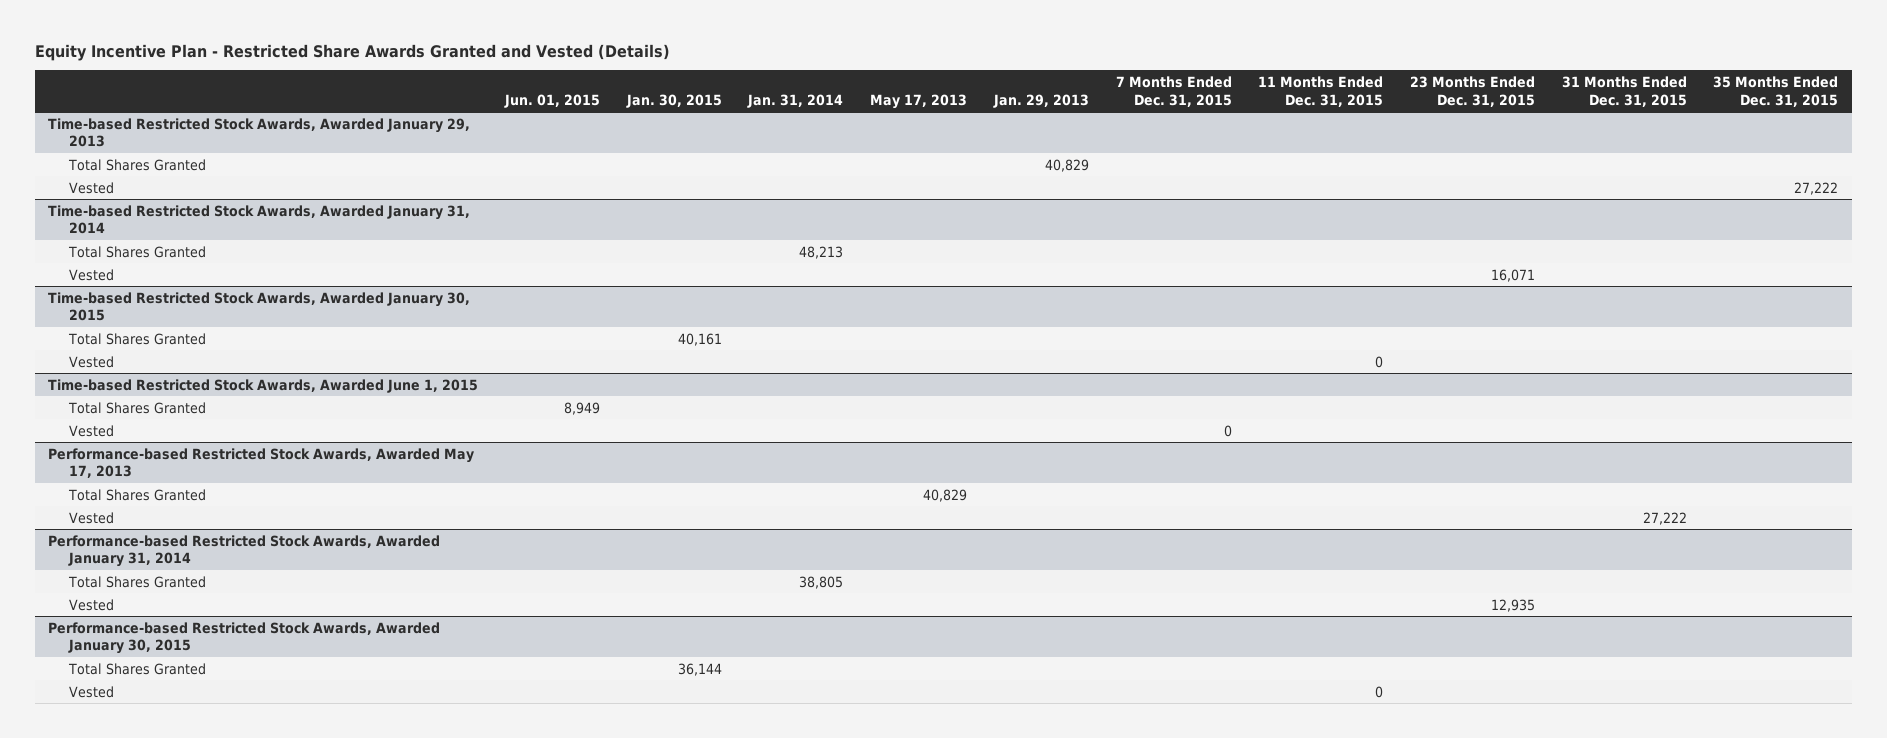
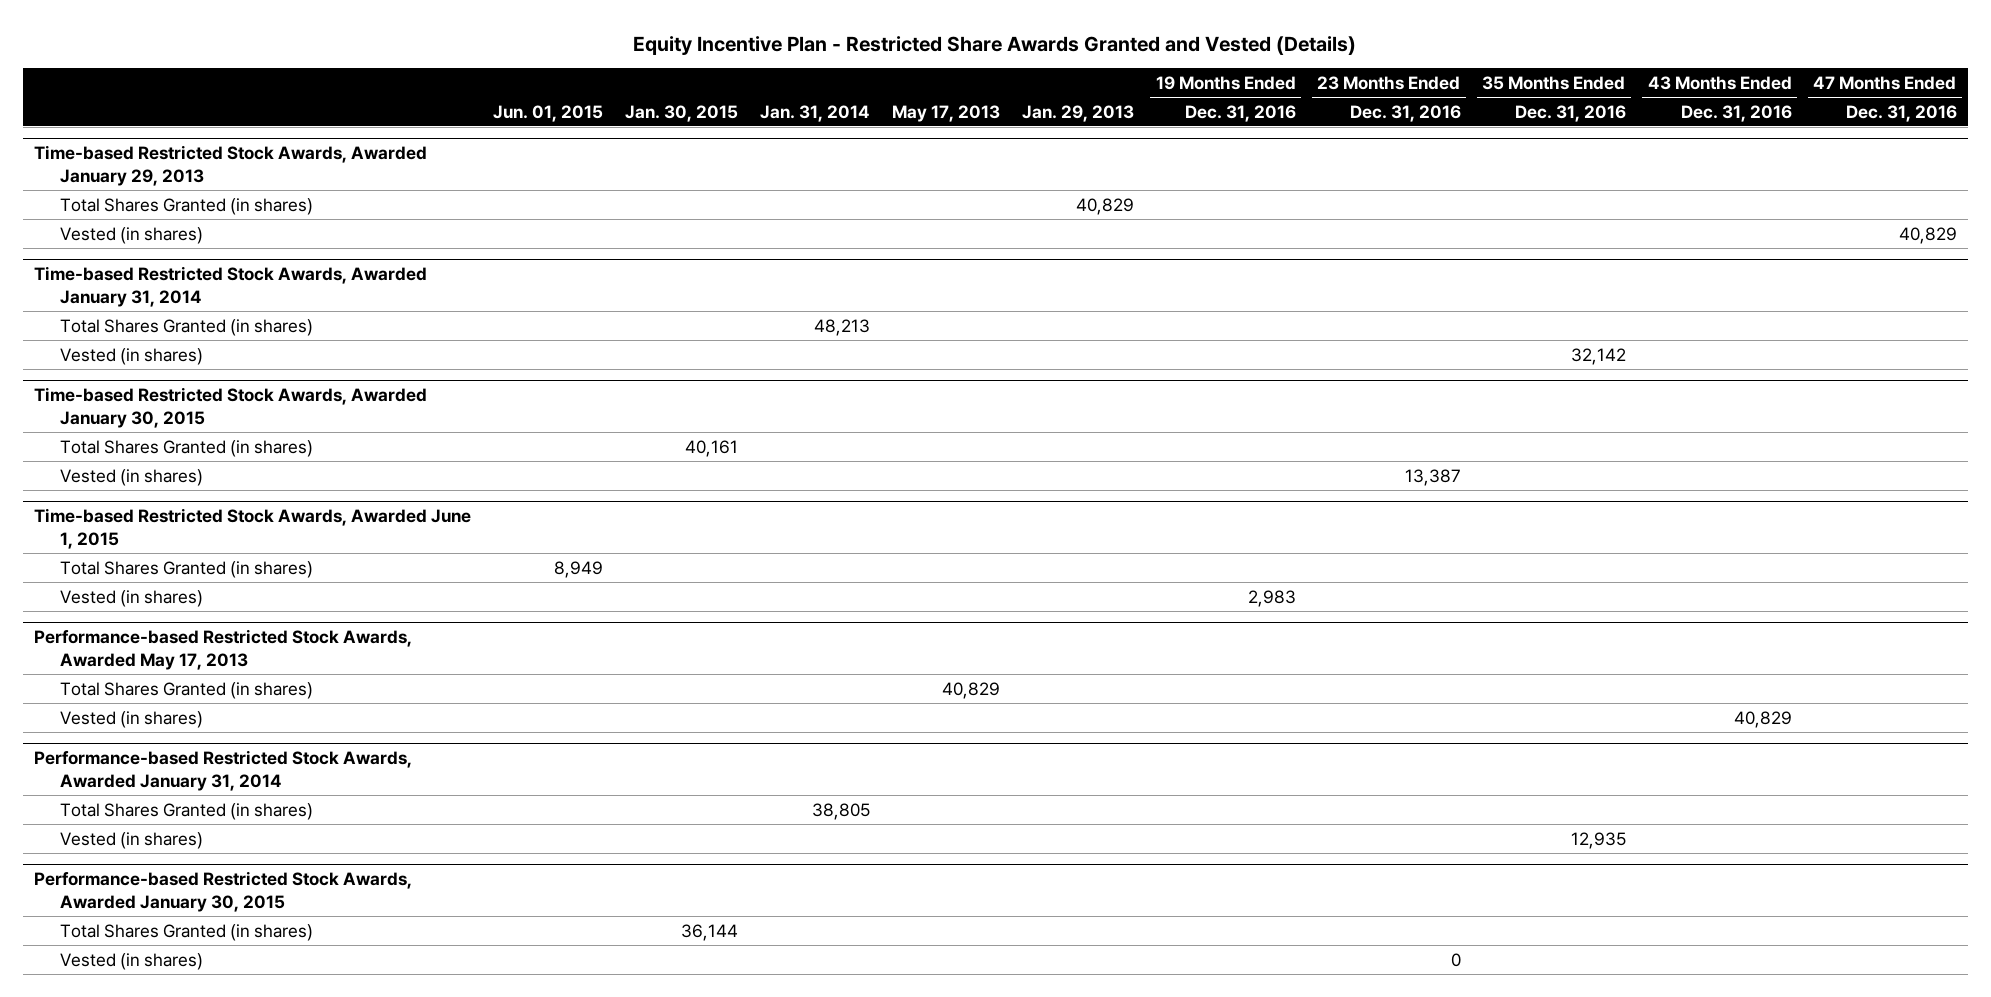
- | Jun. 01, 2015 | Jan. 30, 2015 | Jan. 31, 2014 | May 17, 2013 | Jan. 29, 2013 | 7 Months Ended Dec. 31, 2015 | 11 Months Ended Dec. 31, 2015 | 23 Months Ended Dec. 31, 2015 | 31 Months Ended Dec. 31, 2015 | 35 Months Ended Dec. 31, 2015
+ | Jun. 01, 2015 | Jan. 30, 2015 | Jan. 31, 2014 | May 17, 2013 | Jan. 29, 2013 | 19 Months Ended Dec. 31, 2016 | 23 Months Ended Dec. 31, 2016 | 35 Months Ended Dec. 31, 2016 | 43 Months Ended Dec. 31, 2016 | 47 Months Ended Dec. 31, 2016
@ Time-based Restricted Stock Awards, Awarded January 29, 2013
- Total Shares Granted | | | | | 40,829 | | | | |
- Vested | | | | | | | | | | 27,222
+ Total Shares Granted (in shares) | | | | | 40,829 | | | | |
+ Vested (in shares) | | | | | | | | | | 40,829
@ Time-based Restricted Stock Awards, Awarded January 31, 2014
- Total Shares Granted | | | 48,213 | | | | | | |
- Vested | | | | | | | | 16,071 | |
+ Total Shares Granted (in shares) | | | 48,213 | | | | | | |
+ Vested (in shares) | | | | | | | | 32,142 | |
@ Time-based Restricted Stock Awards, Awarded January 30, 2015
- Total Shares Granted | | 40,161 | | | | | | | |
- Vested | | | | | | | 0 | | |
+ Total Shares Granted (in shares) | | 40,161 | | | | | | | |
+ Vested (in shares) | | | | | | | 13,387 | | |
@ Time-based Restricted Stock Awards, Awarded June 1, 2015
- Total Shares Granted | 8,949 | | | | | | | | |
- Vested | | | | | | 0 | | | |
+ Total Shares Granted (in shares) | 8,949 | | | | | | | | |
+ Vested (in shares) | | | | | | 2,983 | | | |
@ Performance-based Restricted Stock Awards, Awarded May 17, 2013
- Total Shares Granted | | | | 40,829 | | | | | |
- Vested | | | | | | | | | 27,222 |
+ Total Shares Granted (in shares) | | | | 40,829 | | | | | |
+ Vested (in shares) | | | | | | | | | 40,829 |
@ Performance-based Restricted Stock Awards, Awarded January 31, 2014
- Total Shares Granted | | | 38,805 | | | | | | |
- Vested | | | | | | | | 12,935 | |
+ Total Shares Granted (in shares) | | | 38,805 | | | | | | |
+ Vested (in shares) | | | | | | | | 12,935 | |
@ Performance-based Restricted Stock Awards, Awarded January 30, 2015
- Total Shares Granted | | 36,144 | | | | | | | |
- Vested | | | | | | | 0 | | |
+ Total Shares Granted (in shares) | | 36,144 | | | | | | | |
+ Vested (in shares) | | | | | | | 0 | | |

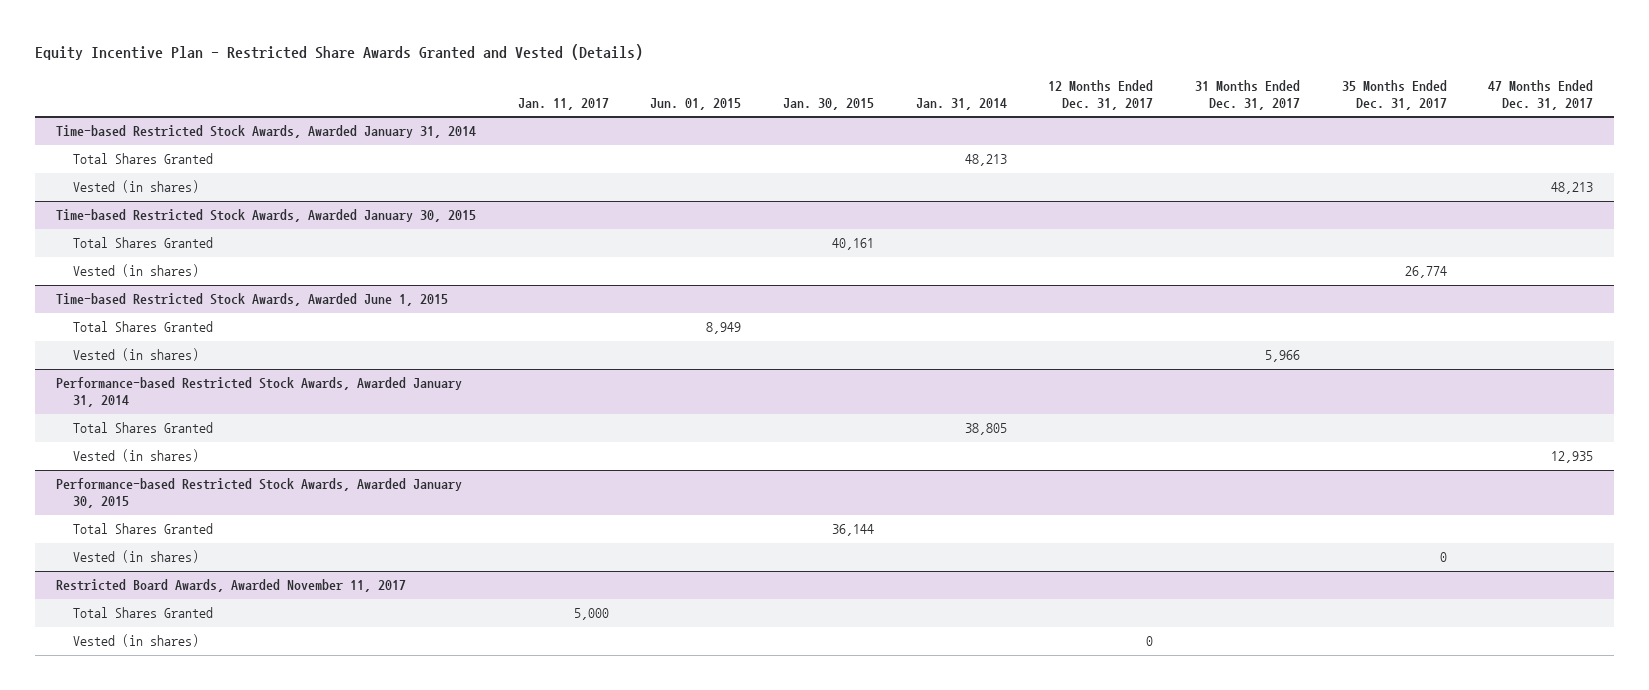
- | Jun. 01, 2015 | Jan. 30, 2015 | Jan. 31, 2014 | May 17, 2013 | Jan. 29, 2013 | 19 Months Ended Dec. 31, 2016 | 23 Months Ended Dec. 31, 2016 | 35 Months Ended Dec. 31, 2016 | 43 Months Ended Dec. 31, 2016 | 47 Months Ended Dec. 31, 2016
+ | Jan. 11, 2017 | Jun. 01, 2015 | Jan. 30, 2015 | Jan. 31, 2014 | 12 Months Ended Dec. 31, 2017 | 31 Months Ended Dec. 31, 2017 | 35 Months Ended Dec. 31, 2017 | 47 Months Ended Dec. 31, 2017
- Time-based Restricted Stock Awards, Awarded January 29, 2013
- Total Shares Granted (in shares) | | | | | 40,829 | | | | |
- Vested (in shares) | | | | | | | | | | 40,829
@ Time-based Restricted Stock Awards, Awarded January 31, 2014
- Total Shares Granted (in shares) | | | 48,213 | | | | | | |
+ Total Shares Granted | | | | 48,213 | | | |
@ Time-based Restricted Stock Awards, Awarded January 30, 2015
- Total Shares Granted (in shares) | | 40,161 | | | | | | | |
+ Total Shares Granted | | | 40,161 | | | | |
@ Time-based Restricted Stock Awards, Awarded June 1, 2015
- Total Shares Granted (in shares) | 8,949 | | | | | | | | |
+ Total Shares Granted | | 8,949 | | | | | |
- Performance-based Restricted Stock Awards, Awarded May 17, 2013
- Total Shares Granted (in shares) | | | | 40,829 | | | | | |
- Vested (in shares) | | | | | | | | | 40,829 |
@ Performance-based Restricted Stock Awards, Awarded January 31, 2014
- Total Shares Granted (in shares) | | | 38,805 | | | | | | |
+ Total Shares Granted | | | | 38,805 | | | |
@ Performance-based Restricted Stock Awards, Awarded January 30, 2015
- Total Shares Granted (in shares) | | 36,144 | | | | | | | |
+ Total Shares Granted | | | 36,144 | | | | |
+ Restricted Board Awards, Awarded November 11, 2017
+ Total Shares Granted | 5,000 | | | | | | |
+ Vested (in shares) | | | | | 0 | | |

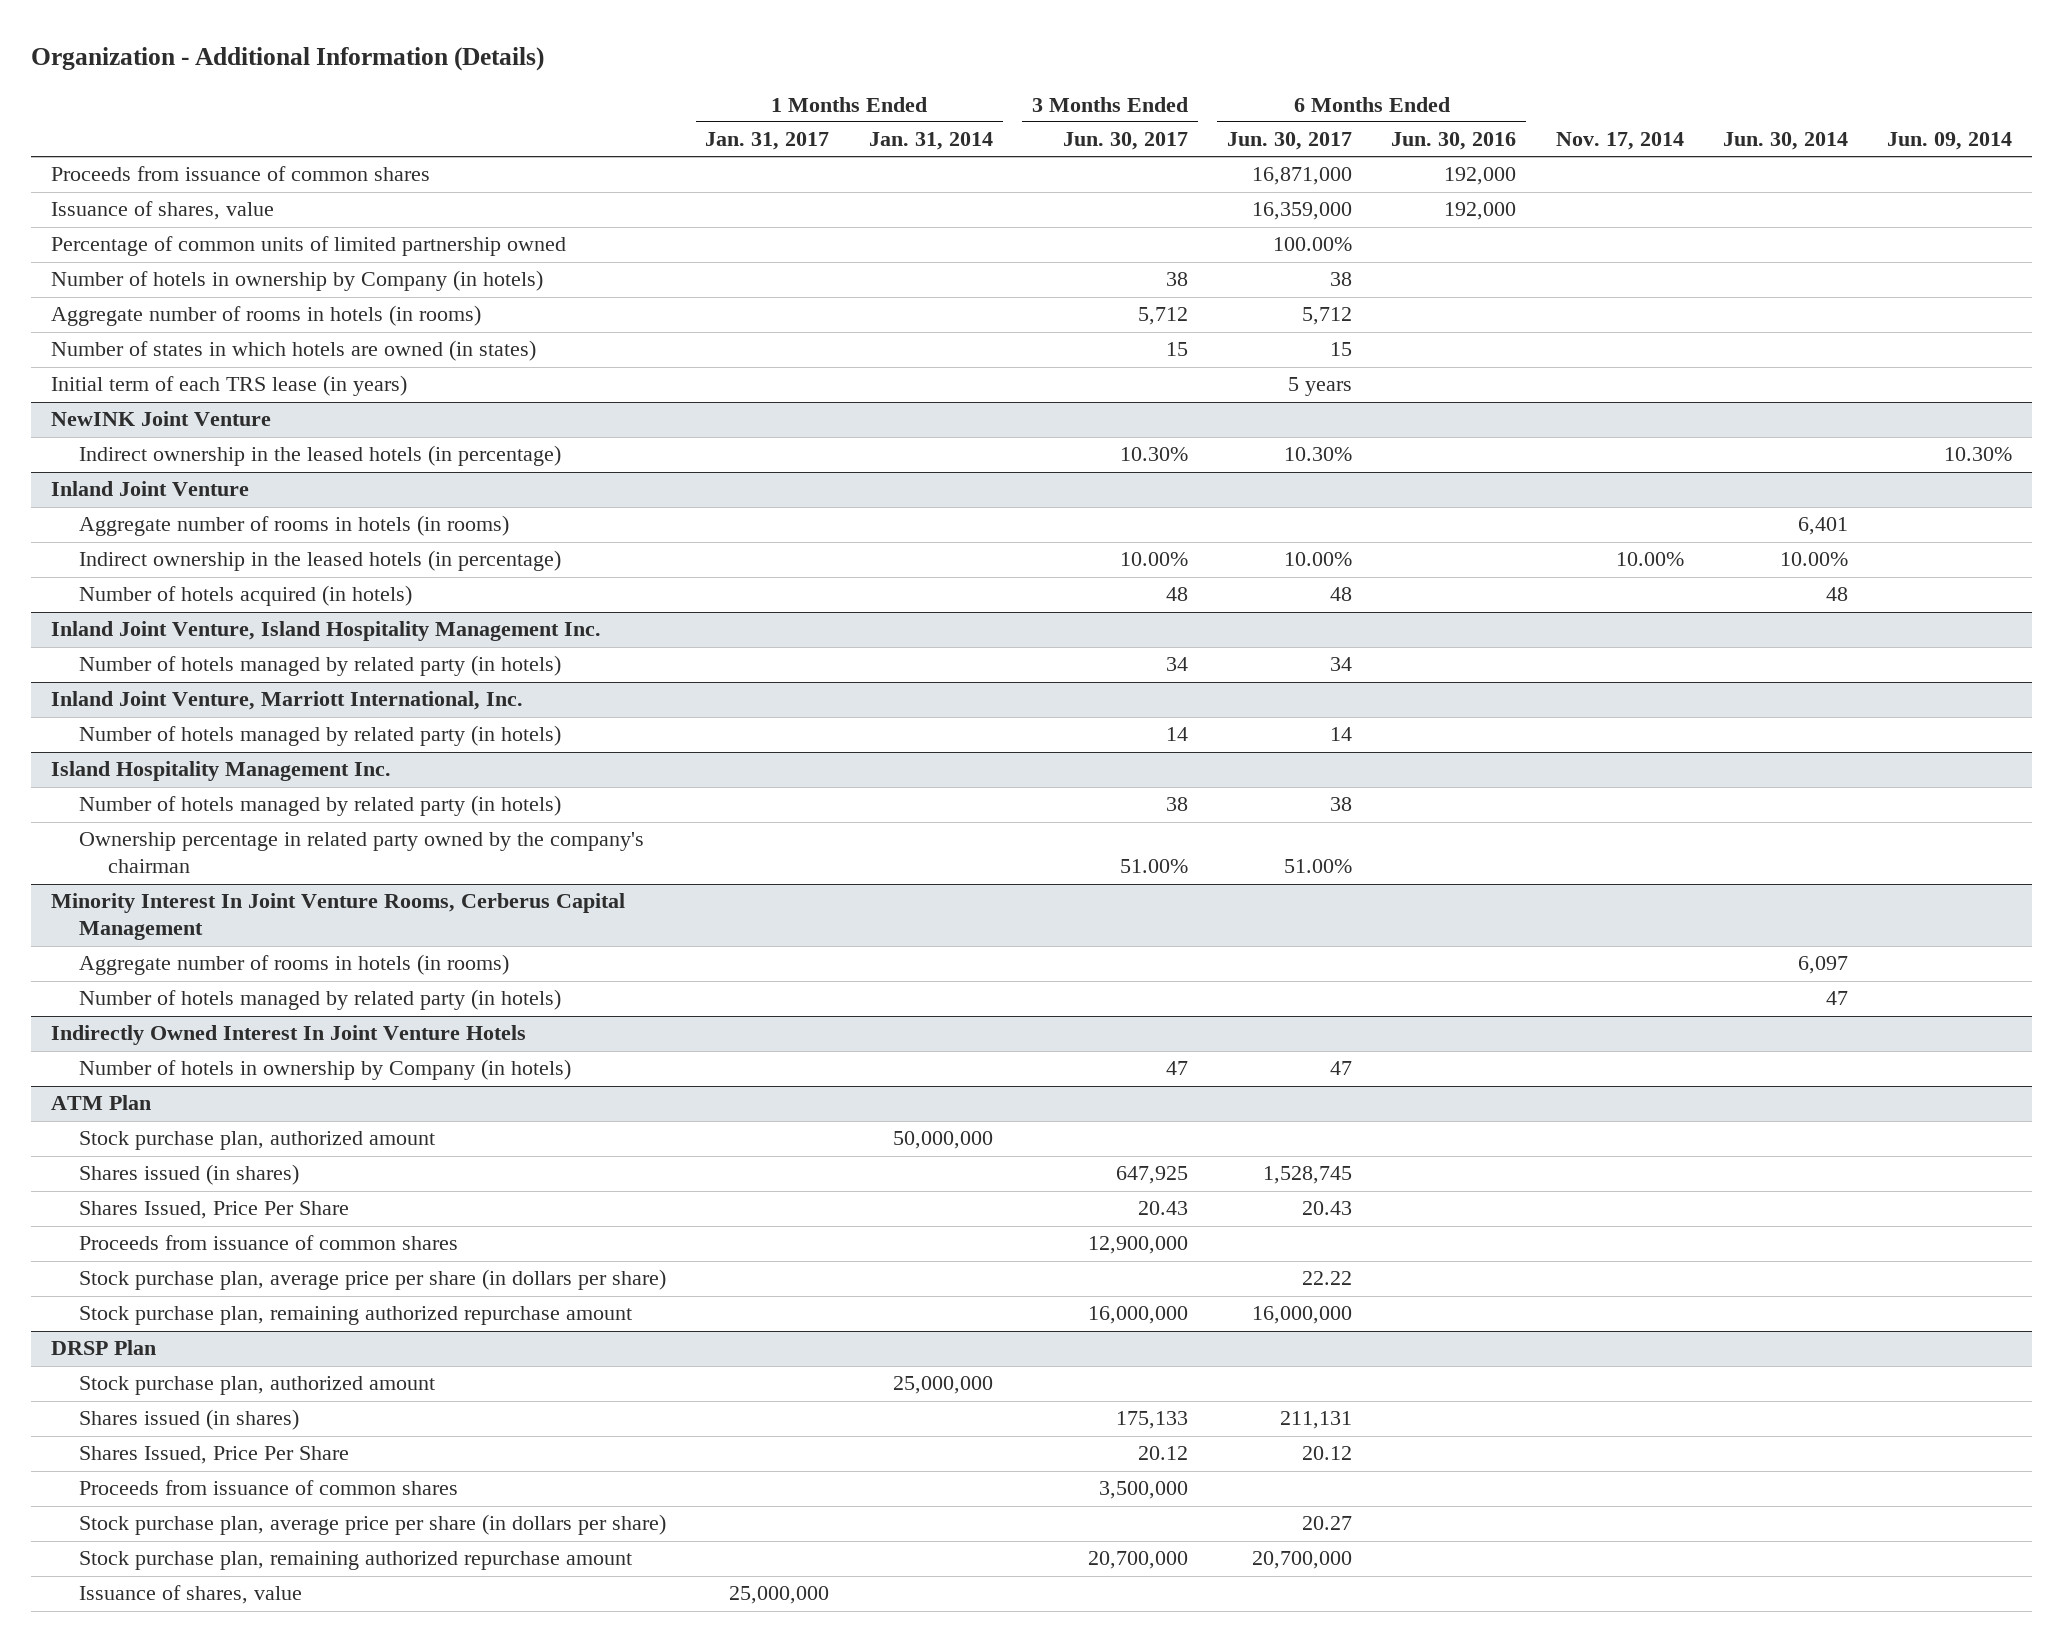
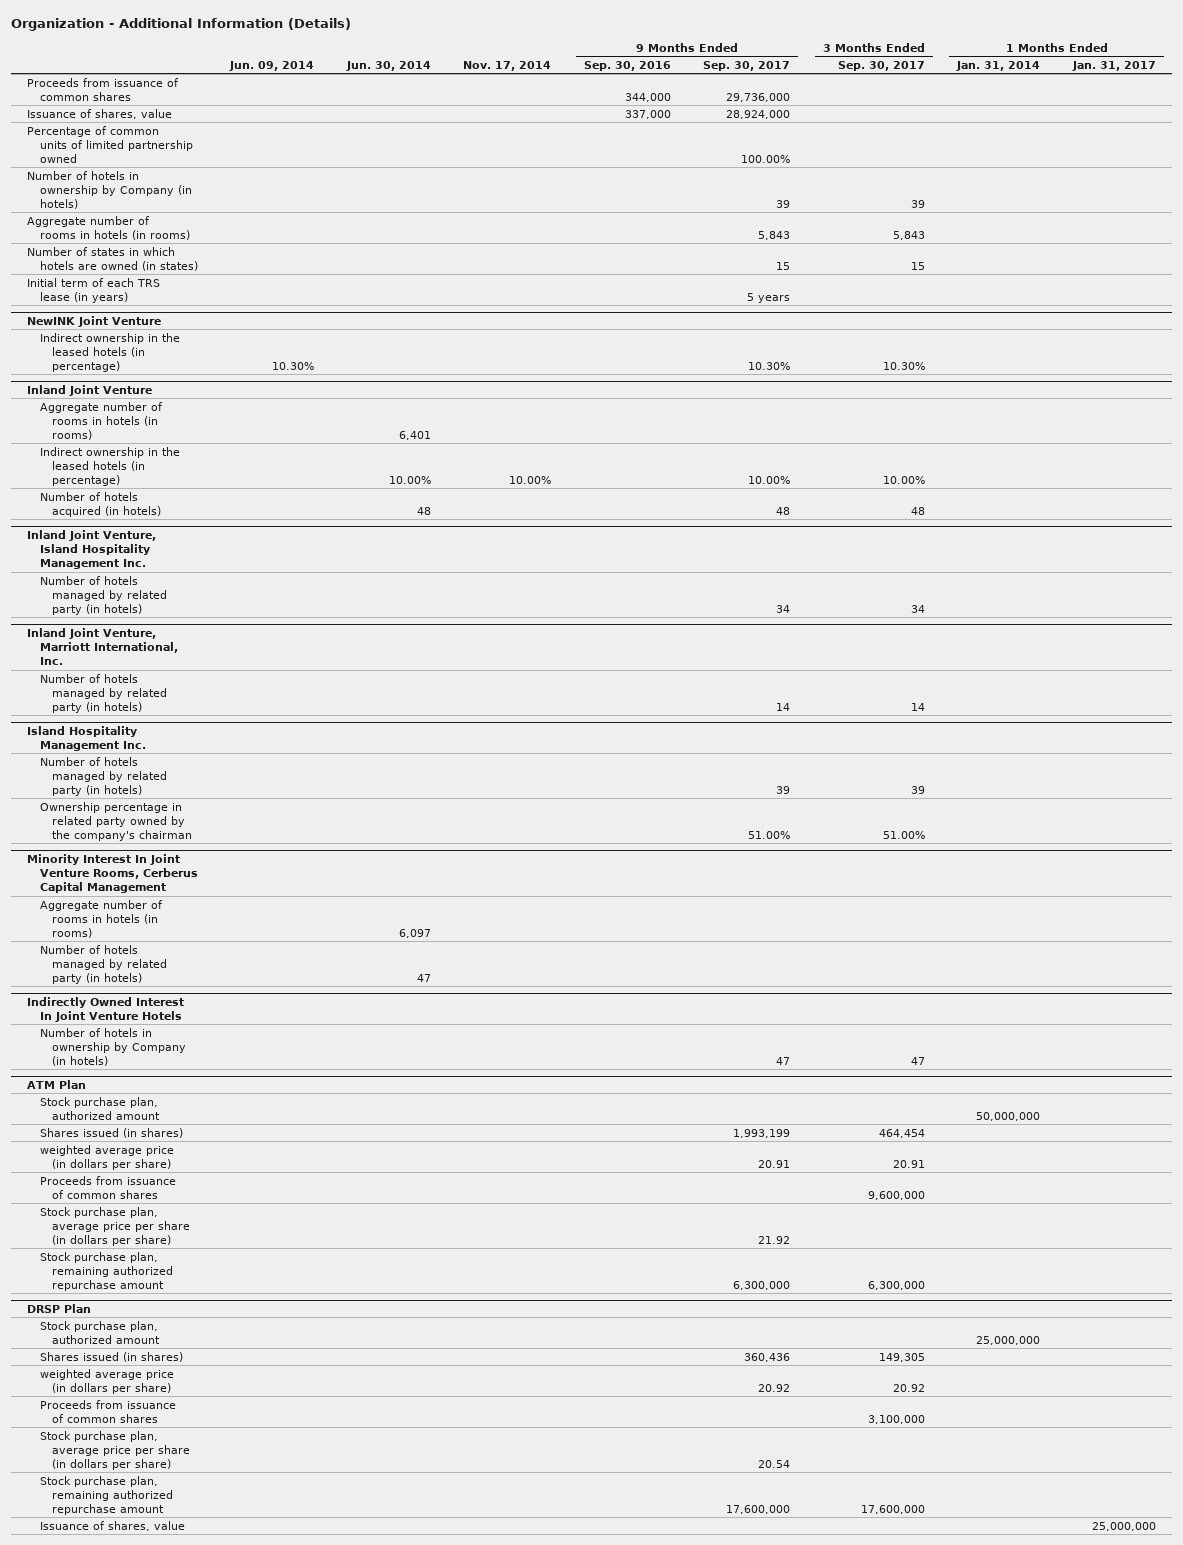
- | 1 Months Ended Jan. 31, 2017 | 1 Months Ended Jan. 31, 2014 | 3 Months Ended Jun. 30, 2017 | 6 Months Ended Jun. 30, 2017 | 6 Months Ended Jun. 30, 2016 | Nov. 17, 2014 | Jun. 30, 2014 | Jun. 09, 2014
+ | Jun. 09, 2014 | Jun. 30, 2014 | Nov. 17, 2014 | 9 Months Ended Sep. 30, 2016 | 9 Months Ended Sep. 30, 2017 | 3 Months Ended Sep. 30, 2017 | 1 Months Ended Jan. 31, 2014 | 1 Months Ended Jan. 31, 2017
@ ATM Plan
- Shares Issued, Price Per Share | | | 20.43 | 20.43 | | | |
+ weighted average price (in dollars per share) | | | | | 20.91 | 20.91 | |
@ DRSP Plan
- Shares Issued, Price Per Share | | | 20.12 | 20.12 | | | |
+ weighted average price (in dollars per share) | | | | | 20.92 | 20.92 | |

